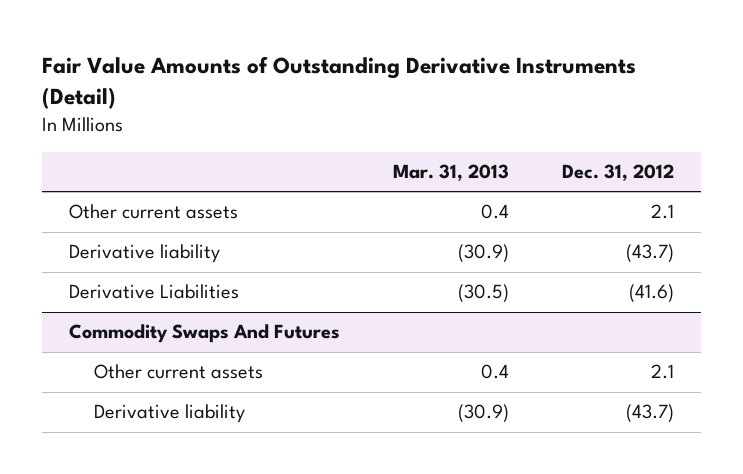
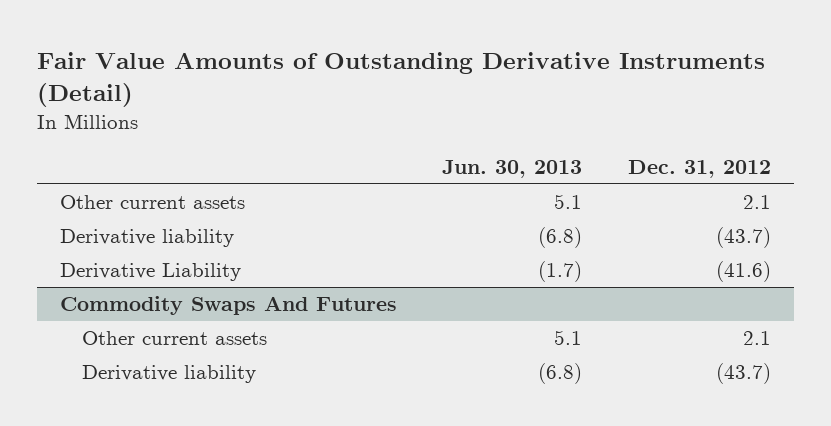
- | Mar. 31, 2013 | Dec. 31, 2012
+ | Jun. 30, 2013 | Dec. 31, 2012
- Derivative Liabilities | (30.5) | (41.6)
+ Derivative Liability | (1.7) | (41.6)

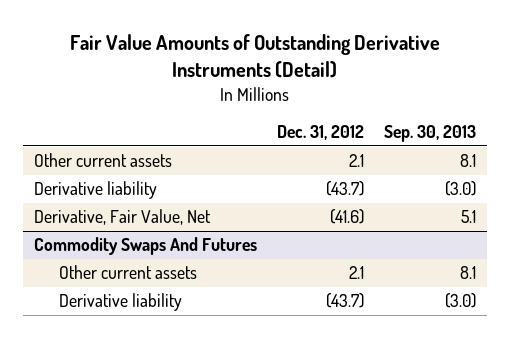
- | Jun. 30, 2013 | Dec. 31, 2012
+ | Dec. 31, 2012 | Sep. 30, 2013
- Derivative Liability | (1.7) | (41.6)
+ Derivative, Fair Value, Net | (41.6) | 5.1

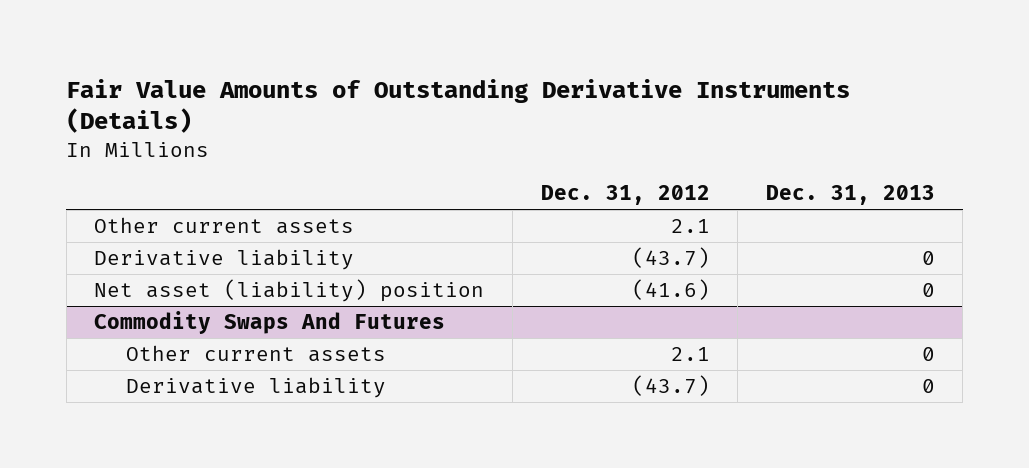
- Fair Value Amounts of Outstanding Derivative Instruments (Detail)
+ Fair Value Amounts of Outstanding Derivative Instruments (Details)
- | Dec. 31, 2012 | Sep. 30, 2013
+ | Dec. 31, 2012 | Dec. 31, 2013
- Derivative, Fair Value, Net | (41.6) | 5.1
+ Net asset (liability) position | (41.6) | 0

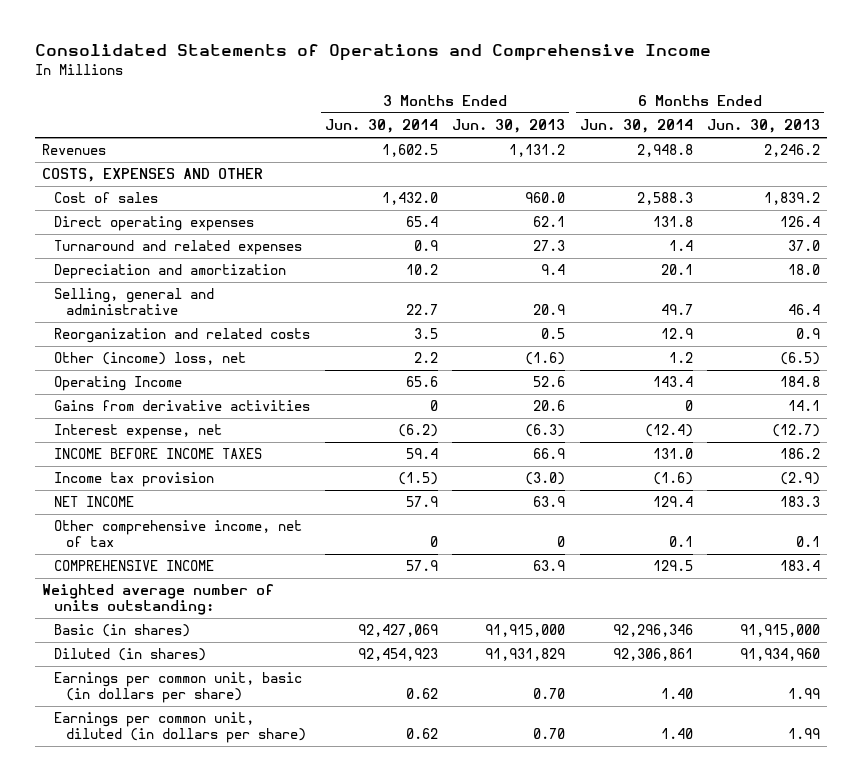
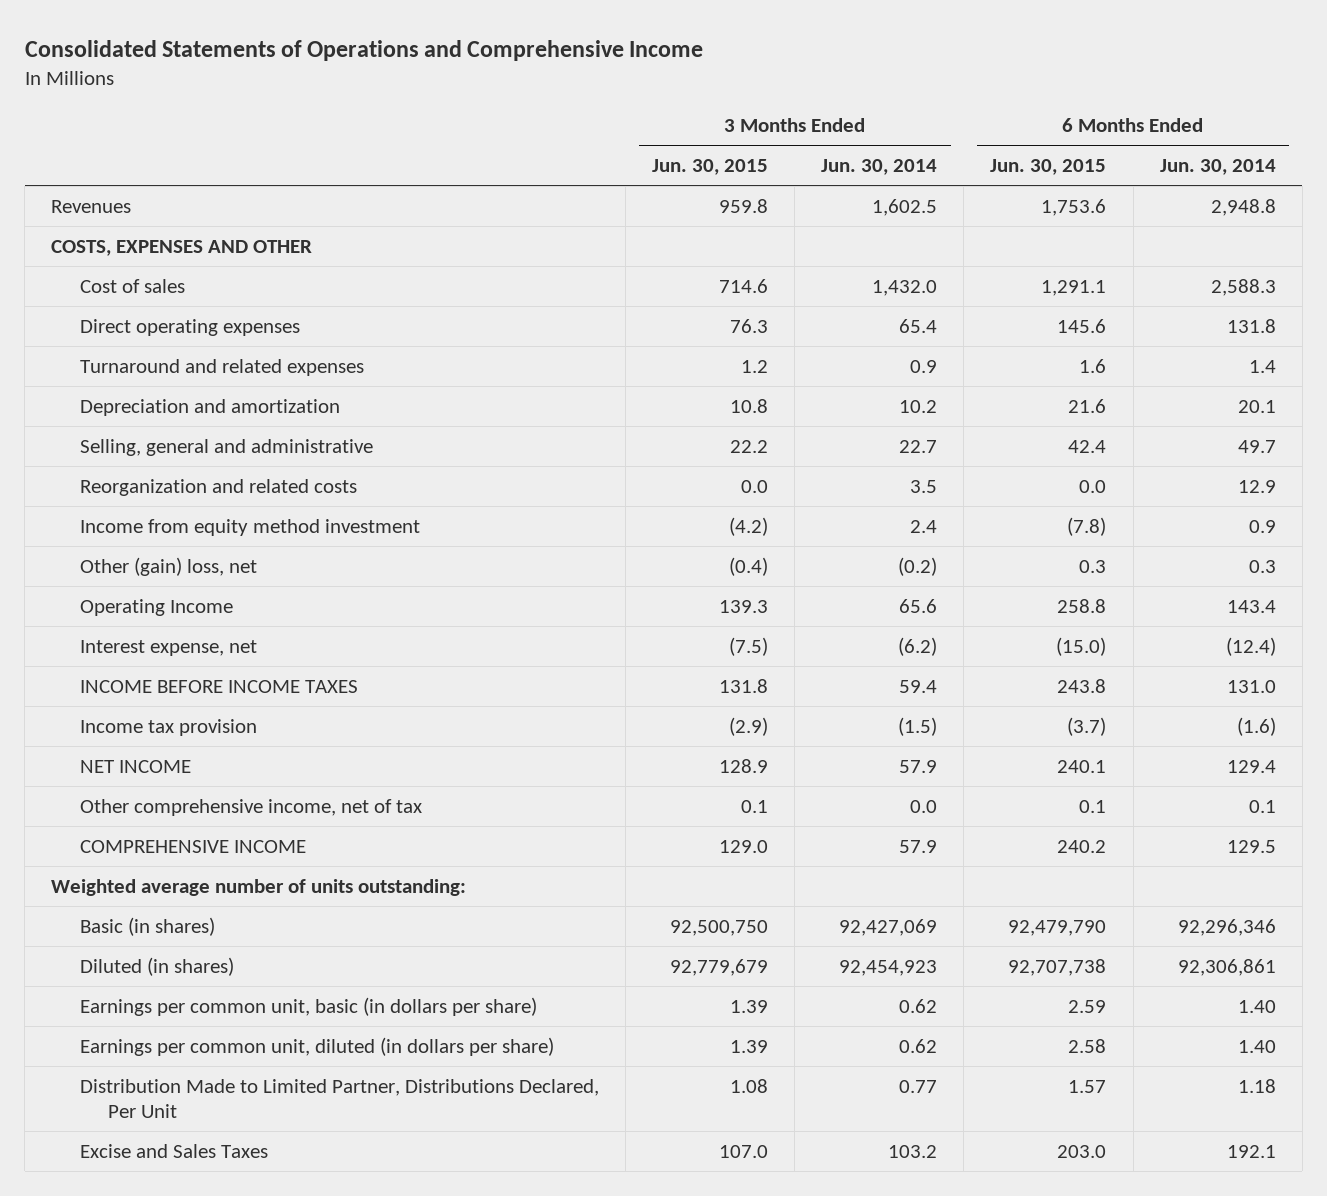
- | 3 Months Ended Jun. 30, 2014 | 3 Months Ended Jun. 30, 2013 | 6 Months Ended Jun. 30, 2014 | 6 Months Ended Jun. 30, 2013
+ | 3 Months Ended Jun. 30, 2015 | 3 Months Ended Jun. 30, 2014 | 6 Months Ended Jun. 30, 2015 | 6 Months Ended Jun. 30, 2014
- Other (income) loss, net | 2.2 | (1.6) | 1.2 | (6.5)
+ Income from equity method investment | (4.2) | 2.4 | (7.8) | 0.9
+ Other (gain) loss, net | (0.4) | (0.2) | 0.3 | 0.3
- Gains from derivative activities | 0 | 20.6 | 0 | 14.1
- Other comprehensive income, net of tax | 0 | 0 | 0.1 | 0.1
+ Other comprehensive income, net of tax | 0.1 | 0.0 | 0.1 | 0.1
+ Distribution Made to Limited Partner, Distributions Declared, Per Unit | 1.08 | 0.77 | 1.57 | 1.18
+ Excise and Sales Taxes | 107.0 | 103.2 | 203.0 | 192.1

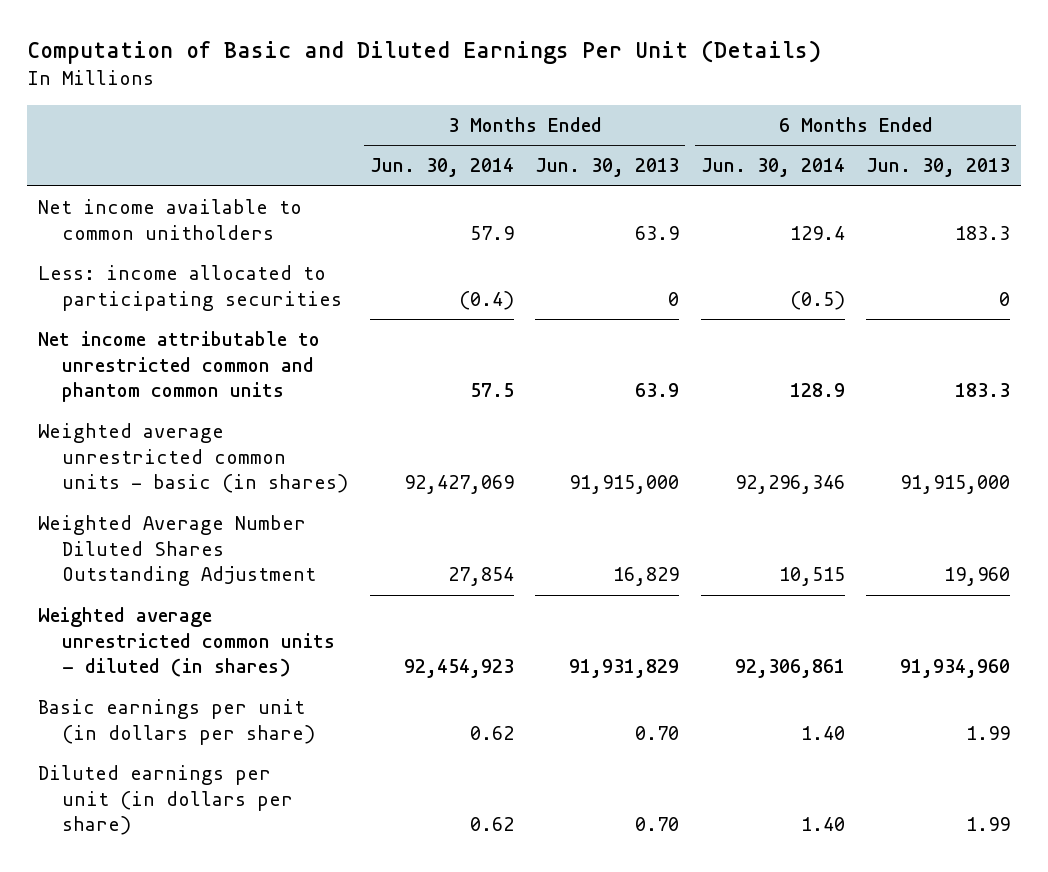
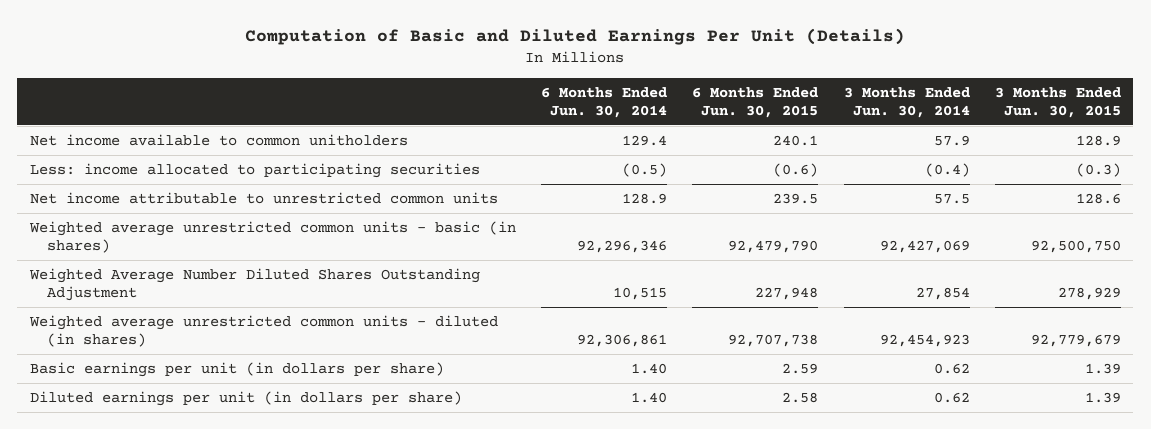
- | 3 Months Ended Jun. 30, 2014 | 3 Months Ended Jun. 30, 2013 | 6 Months Ended Jun. 30, 2014 | 6 Months Ended Jun. 30, 2013
+ | 6 Months Ended Jun. 30, 2014 | 6 Months Ended Jun. 30, 2015 | 3 Months Ended Jun. 30, 2014 | 3 Months Ended Jun. 30, 2015
- Net income attributable to unrestricted common and phantom common units | 57.5 | 63.9 | 128.9 | 183.3
+ Net income attributable to unrestricted common units | 128.9 | 239.5 | 57.5 | 128.6

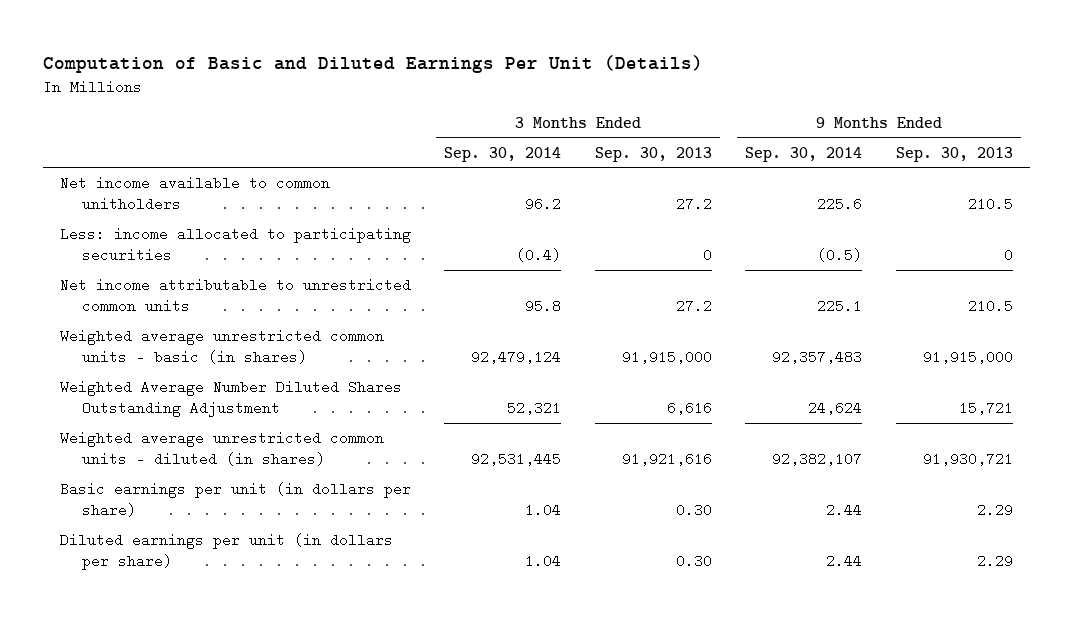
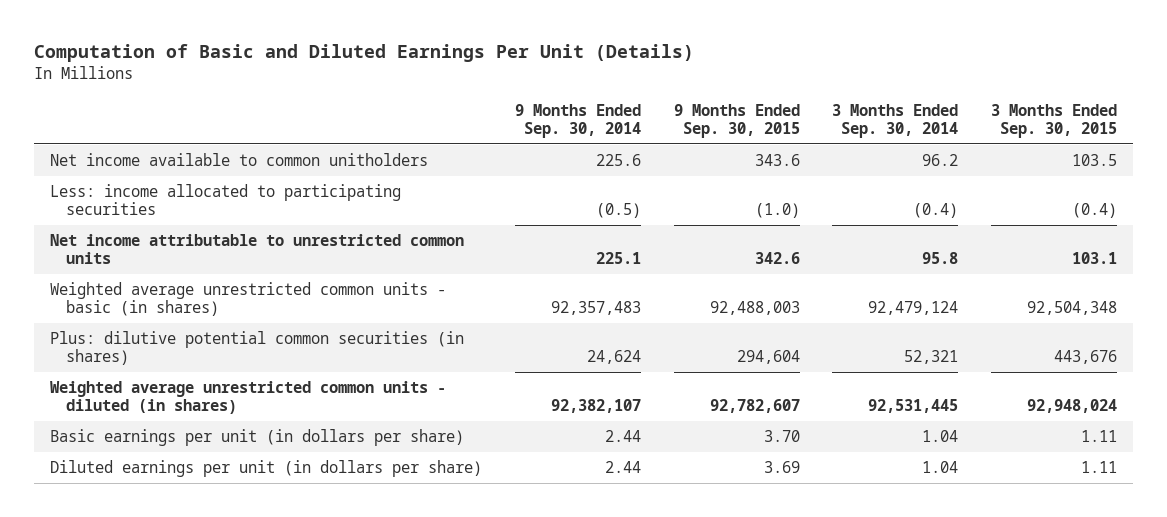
- | 3 Months Ended Sep. 30, 2014 | 3 Months Ended Sep. 30, 2013 | 9 Months Ended Sep. 30, 2014 | 9 Months Ended Sep. 30, 2013
+ | 9 Months Ended Sep. 30, 2014 | 9 Months Ended Sep. 30, 2015 | 3 Months Ended Sep. 30, 2014 | 3 Months Ended Sep. 30, 2015
- Weighted Average Number Diluted Shares Outstanding Adjustment | 52,321 | 6,616 | 24,624 | 15,721
+ Plus: dilutive potential common securities (in shares) | 24,624 | 294,604 | 52,321 | 443,676

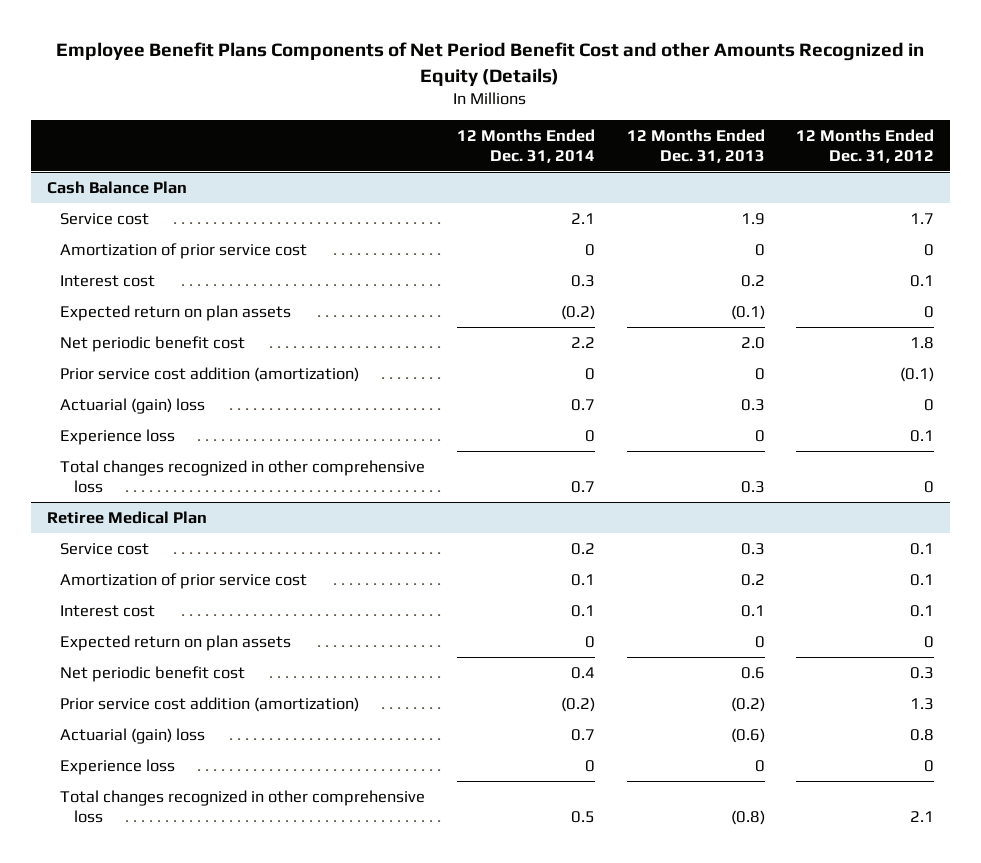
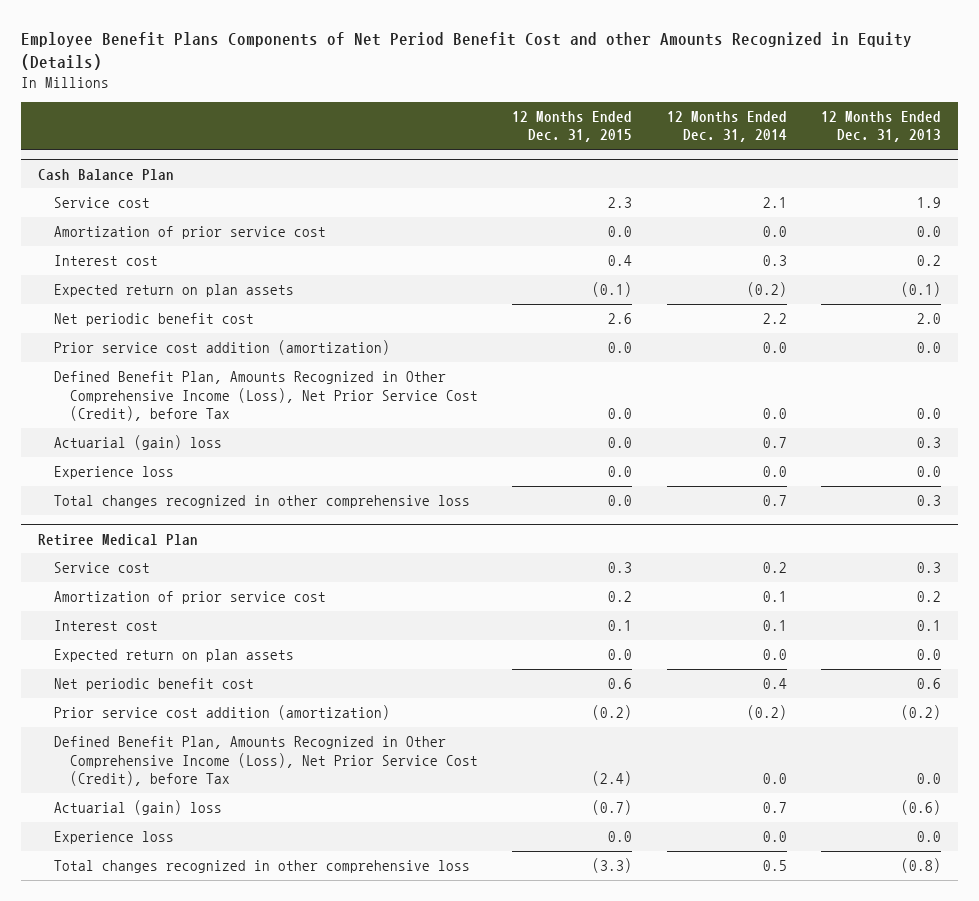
- | 12 Months Ended Dec. 31, 2014 | 12 Months Ended Dec. 31, 2013 | 12 Months Ended Dec. 31, 2012
+ | 12 Months Ended Dec. 31, 2015 | 12 Months Ended Dec. 31, 2014 | 12 Months Ended Dec. 31, 2013
@ Cash Balance Plan
- Amortization of prior service cost | 0 | 0 | 0
+ Amortization of prior service cost | 0.0 | 0.0 | 0.0
- Prior service cost addition (amortization) | 0 | 0 | (0.1)
+ Prior service cost addition (amortization) | 0.0 | 0.0 | 0.0
+ Defined Benefit Plan, Amounts Recognized in Other Comprehensive Income (Loss), Net Prior Service Cost (Credit), before Tax | 0.0 | 0.0 | 0.0
- Experience loss | 0 | 0 | 0.1
+ Experience loss | 0.0 | 0.0 | 0.0
@ Retiree Medical Plan
- Expected return on plan assets | 0 | 0 | 0
+ Expected return on plan assets | 0.0 | 0.0 | 0.0
+ Defined Benefit Plan, Amounts Recognized in Other Comprehensive Income (Loss), Net Prior Service Cost (Credit), before Tax | (2.4) | 0.0 | 0.0
- Experience loss | 0 | 0 | 0
+ Experience loss | 0.0 | 0.0 | 0.0

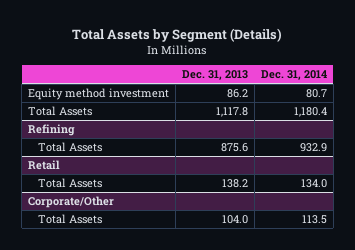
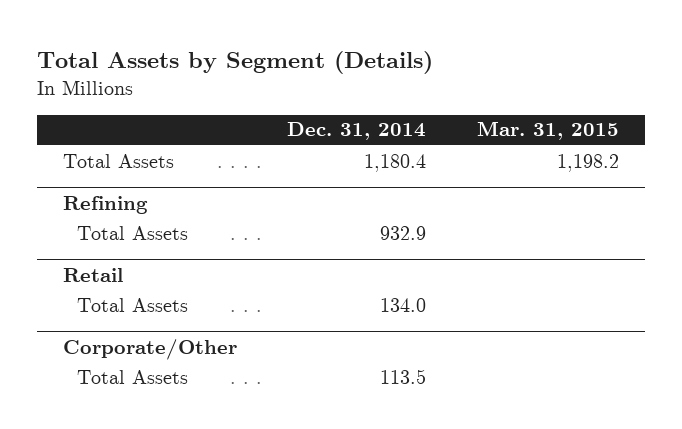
- | Dec. 31, 2013 | Dec. 31, 2014
+ | Dec. 31, 2014 | Mar. 31, 2015
- Equity method investment | 86.2 | 80.7

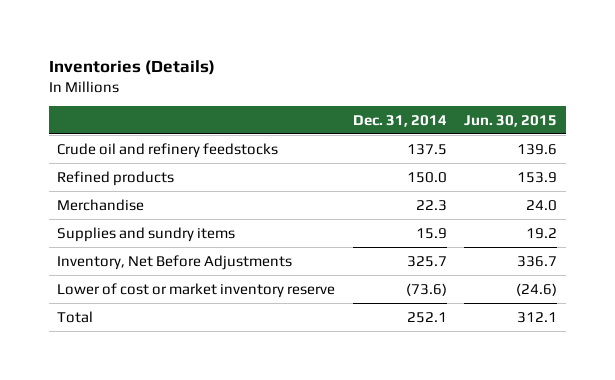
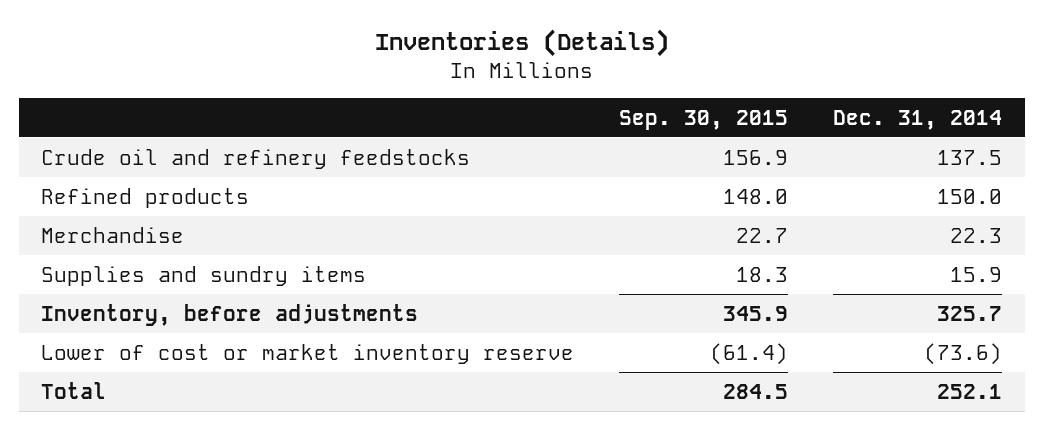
- | Dec. 31, 2014 | Jun. 30, 2015
+ | Sep. 30, 2015 | Dec. 31, 2014
- Inventory, Net Before Adjustments | 325.7 | 336.7
+ Inventory, before adjustments | 345.9 | 325.7

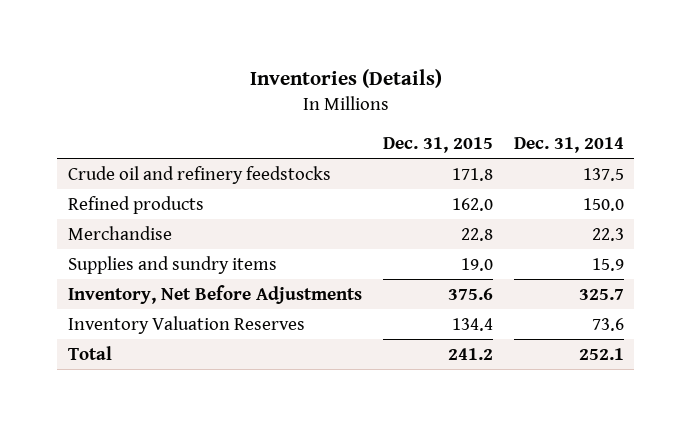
- | Sep. 30, 2015 | Dec. 31, 2014
+ | Dec. 31, 2015 | Dec. 31, 2014
- Inventory, before adjustments | 345.9 | 325.7
- Lower of cost or market inventory reserve | (61.4) | (73.6)
+ Inventory, Net Before Adjustments | 375.6 | 325.7
+ Inventory Valuation Reserves | 134.4 | 73.6

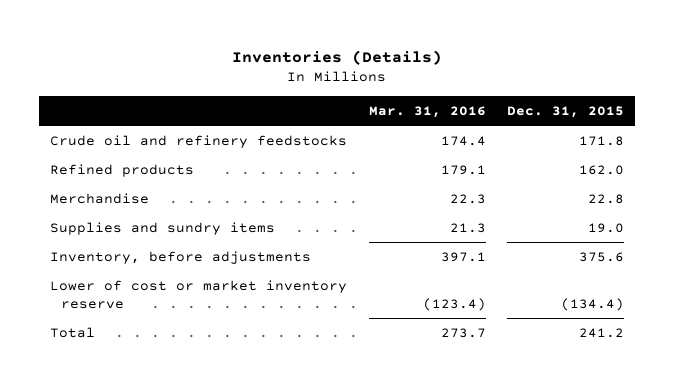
- | Dec. 31, 2015 | Dec. 31, 2014
+ | Mar. 31, 2016 | Dec. 31, 2015
- Inventory, Net Before Adjustments | 375.6 | 325.7
- Inventory Valuation Reserves | 134.4 | 73.6
+ Inventory, before adjustments | 397.1 | 375.6
+ Lower of cost or market inventory reserve | (123.4) | (134.4)

